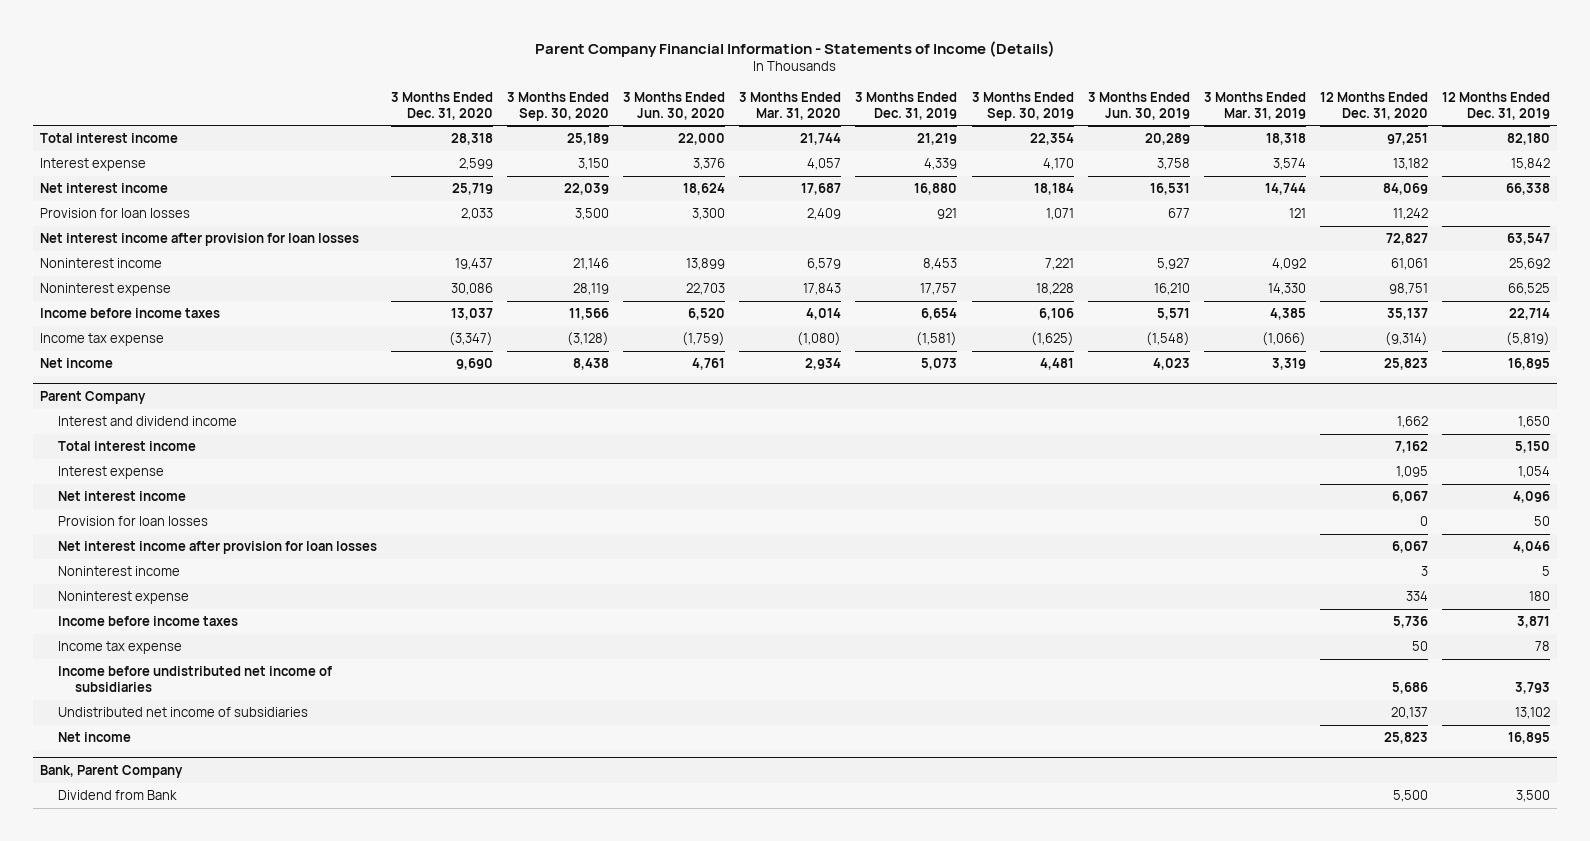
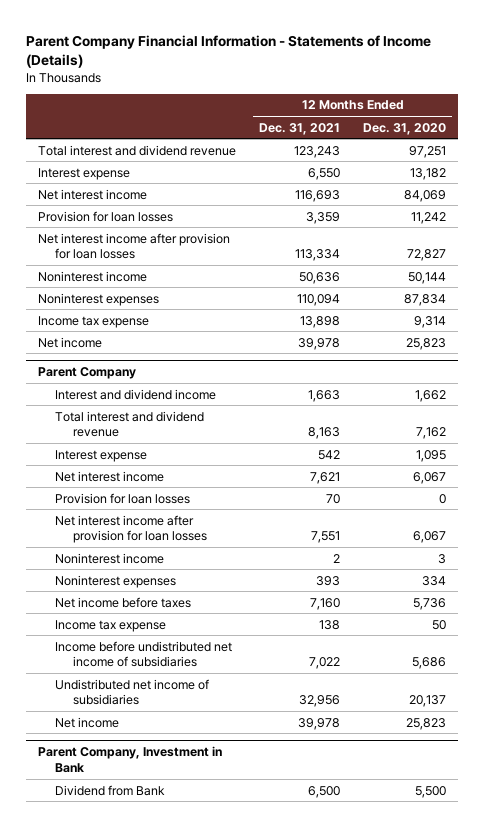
- | 3 Months Ended Dec. 31, 2020 | 3 Months Ended Sep. 30, 2020 | 3 Months Ended Jun. 30, 2020 | 3 Months Ended Mar. 31, 2020 | 3 Months Ended Dec. 31, 2019 | 3 Months Ended Sep. 30, 2019 | 3 Months Ended Jun. 30, 2019 | 3 Months Ended Mar. 31, 2019 | 12 Months Ended Dec. 31, 2020 | 12 Months Ended Dec. 31, 2019
+ | 12 Months Ended Dec. 31, 2021 | 12 Months Ended Dec. 31, 2020
- Total interest income | 28,318 | 25,189 | 22,000 | 21,744 | 21,219 | 22,354 | 20,289 | 18,318 | 97,251 | 82,180
+ Total interest and dividend revenue | 123,243 | 97,251
- Noninterest income | 19,437 | 21,146 | 13,899 | 6,579 | 8,453 | 7,221 | 5,927 | 4,092 | 61,061 | 25,692
- Noninterest expense | 30,086 | 28,119 | 22,703 | 17,843 | 17,757 | 18,228 | 16,210 | 14,330 | 98,751 | 66,525
- Income before income taxes | 13,037 | 11,566 | 6,520 | 4,014 | 6,654 | 6,106 | 5,571 | 4,385 | 35,137 | 22,714
- Income tax expense | (3,347) | (3,128) | (1,759) | (1,080) | (1,581) | (1,625) | (1,548) | (1,066) | (9,314) | (5,819)
+ Noninterest income | 50,636 | 50,144
+ Noninterest expenses | 110,094 | 87,834
+ Income tax expense | 13,898 | 9,314
@ Parent Company
- Total interest income | | | | | | | | | 7,162 | 5,150
+ Total interest and dividend revenue | 8,163 | 7,162
- Noninterest expense | | | | | | | | | 334 | 180
- Income before income taxes | | | | | | | | | 5,736 | 3,871
+ Noninterest expenses | 393 | 334
+ Net income before taxes | 7,160 | 5,736
- Bank, Parent Company
+ Parent Company, Investment in Bank

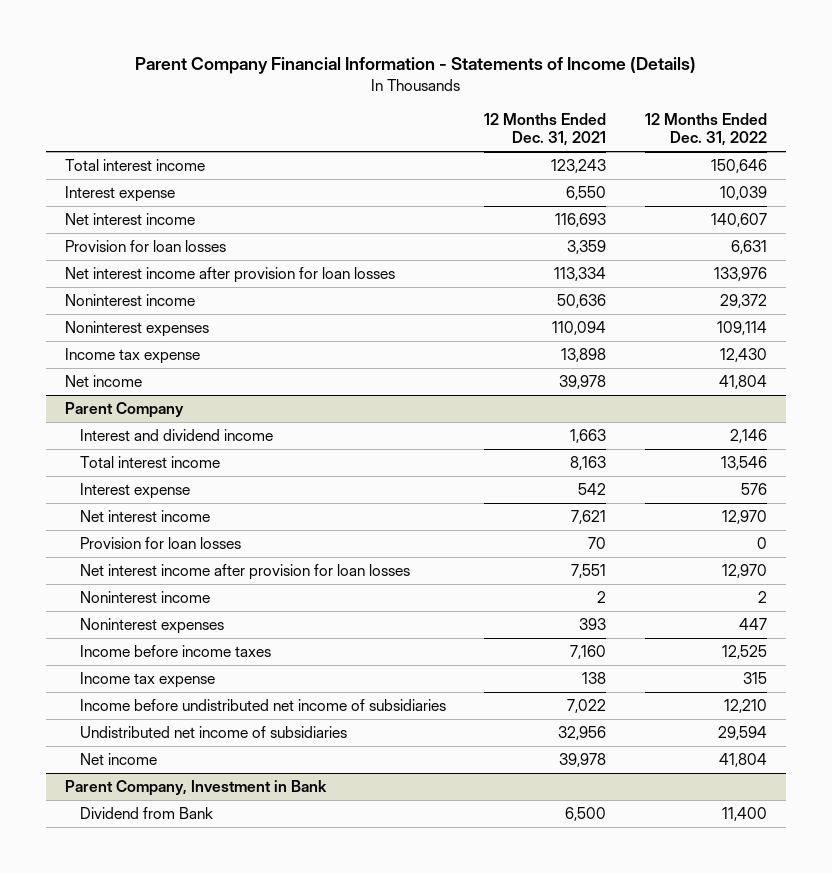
- | 12 Months Ended Dec. 31, 2021 | 12 Months Ended Dec. 31, 2020
+ | 12 Months Ended Dec. 31, 2021 | 12 Months Ended Dec. 31, 2022
- Total interest and dividend revenue | 123,243 | 97,251
+ Total interest income | 123,243 | 150,646
@ Parent Company
- Total interest and dividend revenue | 8,163 | 7,162
+ Total interest income | 8,163 | 13,546
- Net income before taxes | 7,160 | 5,736
+ Income before income taxes | 7,160 | 12,525

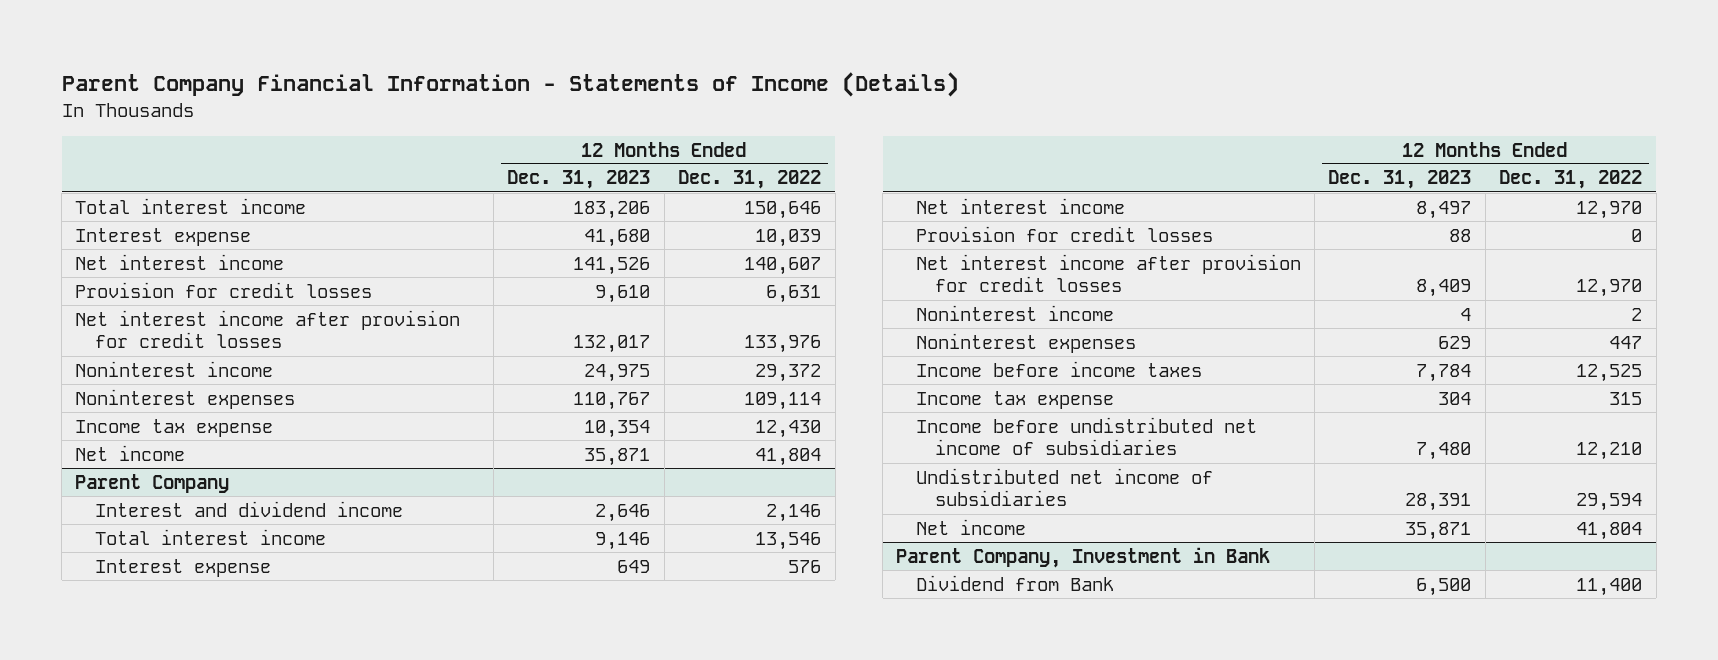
- | 12 Months Ended Dec. 31, 2021 | 12 Months Ended Dec. 31, 2022
+ | 12 Months Ended Dec. 31, 2023 | 12 Months Ended Dec. 31, 2022
- Provision for loan losses | 3,359 | 6,631
- Net interest income after provision for loan losses | 113,334 | 133,976
+ Provision for credit losses | 9,610 | 6,631
+ Net interest income after provision for credit losses | 132,017 | 133,976
@ Parent Company
- Provision for loan losses | 70 | 0
- Net interest income after provision for loan losses | 7,551 | 12,970
+ Provision for credit losses | 88 | 0
+ Net interest income after provision for credit losses | 8,409 | 12,970

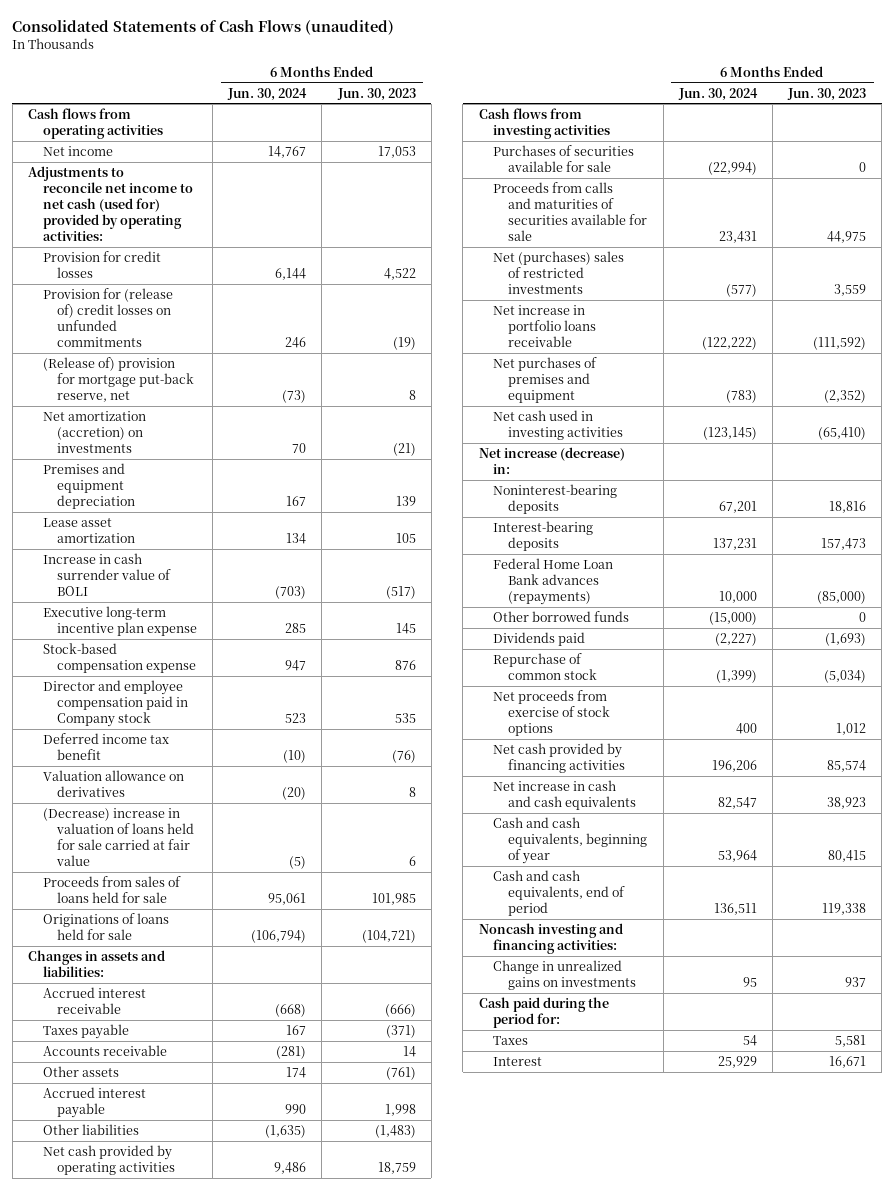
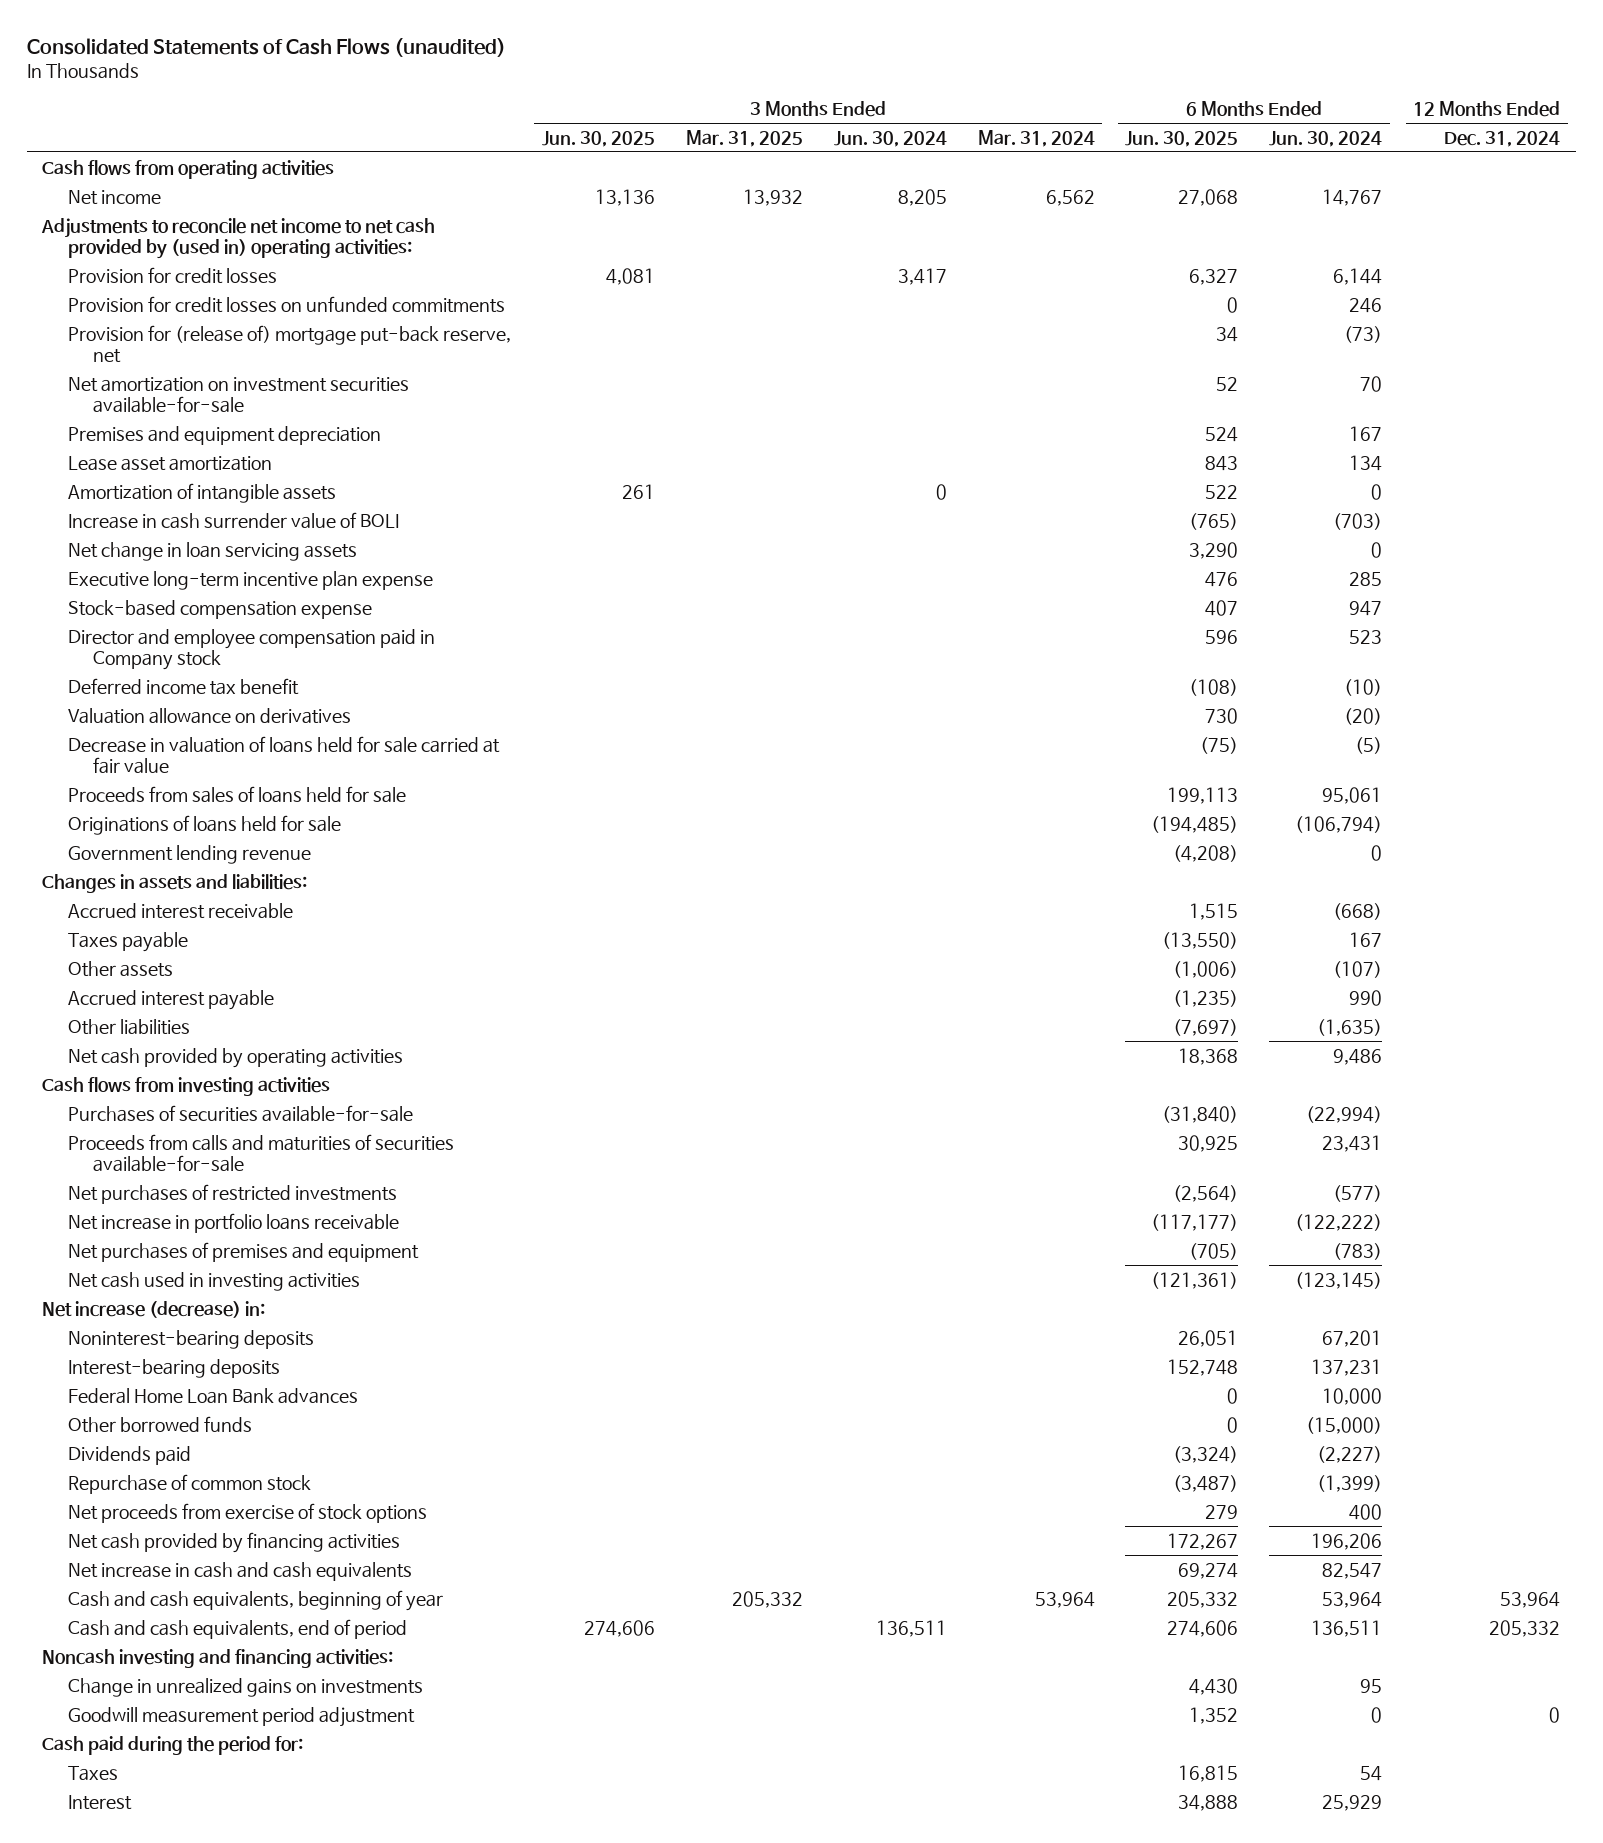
- | 6 Months Ended Jun. 30, 2024 | 6 Months Ended Jun. 30, 2023
+ | 3 Months Ended Jun. 30, 2025 | 3 Months Ended Mar. 31, 2025 | 3 Months Ended Jun. 30, 2024 | 3 Months Ended Mar. 31, 2024 | 6 Months Ended Jun. 30, 2025 | 6 Months Ended Jun. 30, 2024 | 12 Months Ended Dec. 31, 2024
- Adjustments to reconcile net income to net cash (used for) provided by operating activities:
+ Adjustments to reconcile net income to net cash provided by (used in) operating activities:
- Provision for (release of) credit losses on unfunded commitments | 246 | (19)
- (Release of) provision for mortgage put-back reserve, net | (73) | 8
- Net amortization (accretion) on investments | 70 | (21)
+ Provision for credit losses on unfunded commitments | | | | | 0 | 246 |
+ Provision for (release of) mortgage put-back reserve, net | | | | | 34 | (73) |
+ Net amortization on investment securities available-for-sale | | | | | 52 | 70 |
+ Amortization of intangible assets | 261 | | 0 | | 522 | 0 |
+ Net change in loan servicing assets | | | | | 3,290 | 0 |
- (Decrease) increase in valuation of loans held for sale carried at fair value | (5) | 6
+ Decrease in valuation of loans held for sale carried at fair value | | | | | (75) | (5) |
+ Government lending revenue | | | | | (4,208) | 0 |
- Accounts receivable | (281) | 14
- Other assets | 174 | (761)
+ Other assets | | | | | (1,006) | (107) |
- Purchases of securities available for sale | (22,994) | 0
- Proceeds from calls and maturities of securities available for sale | 23,431 | 44,975
- Net (purchases) sales of restricted investments | (577) | 3,559
+ Purchases of securities available-for-sale | | | | | (31,840) | (22,994) |
+ Proceeds from calls and maturities of securities available-for-sale | | | | | 30,925 | 23,431 |
+ Net purchases of restricted investments | | | | | (2,564) | (577) |
- Federal Home Loan Bank advances (repayments) | 10,000 | (85,000)
+ Federal Home Loan Bank advances | | | | | 0 | 10,000 |
+ Goodwill measurement period adjustment | | | | | 1,352 | 0 | 0

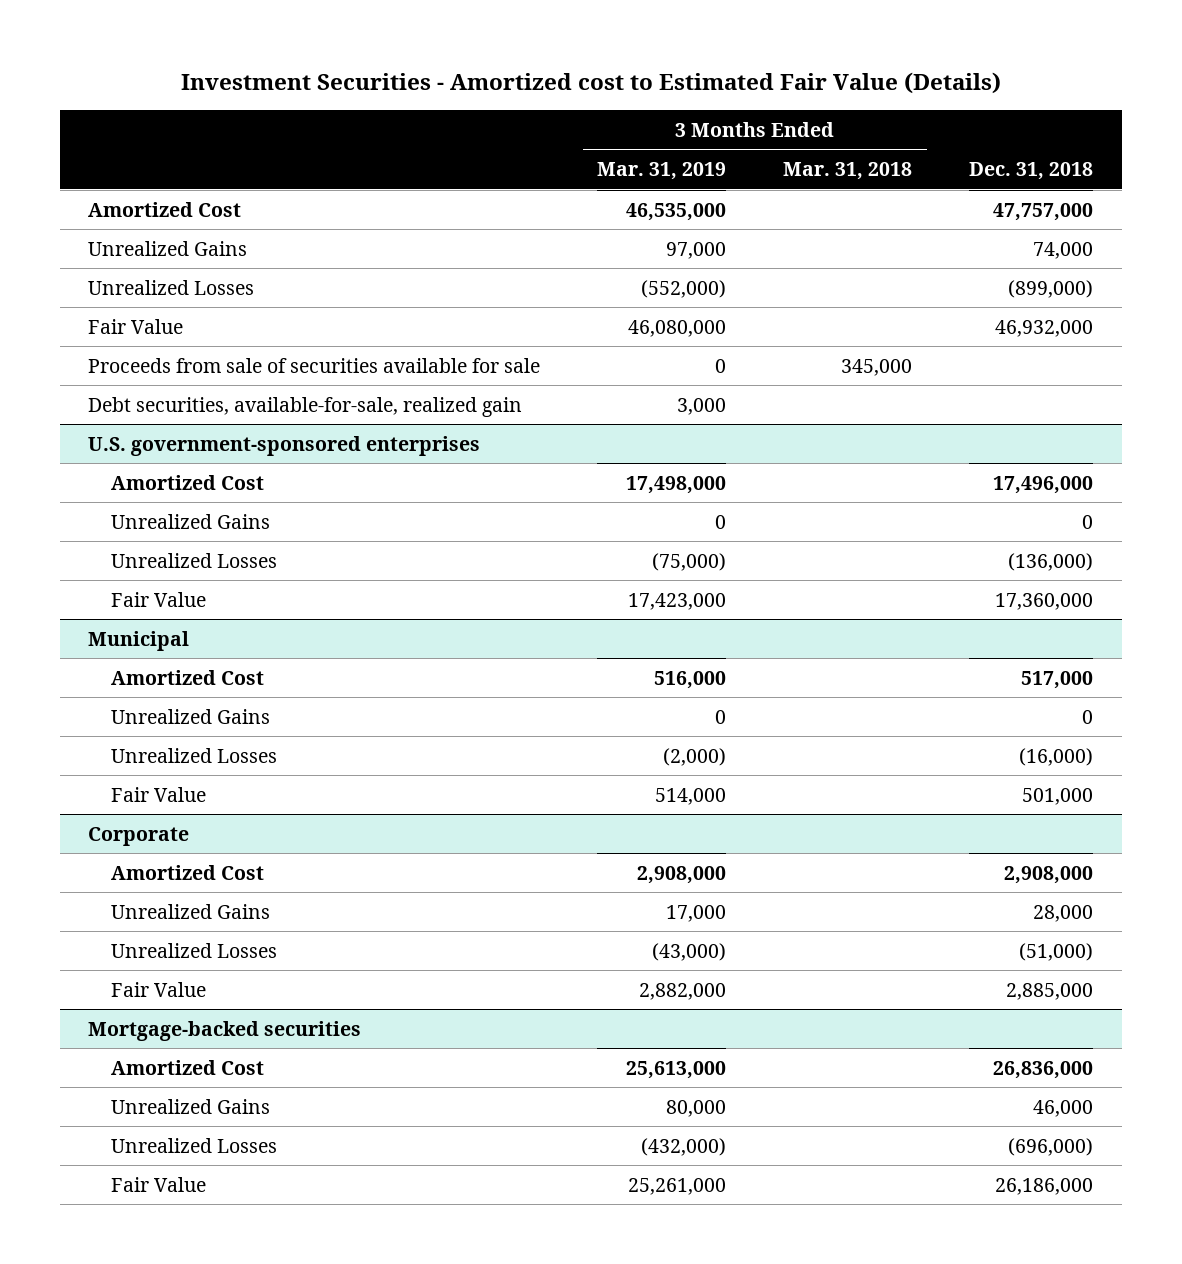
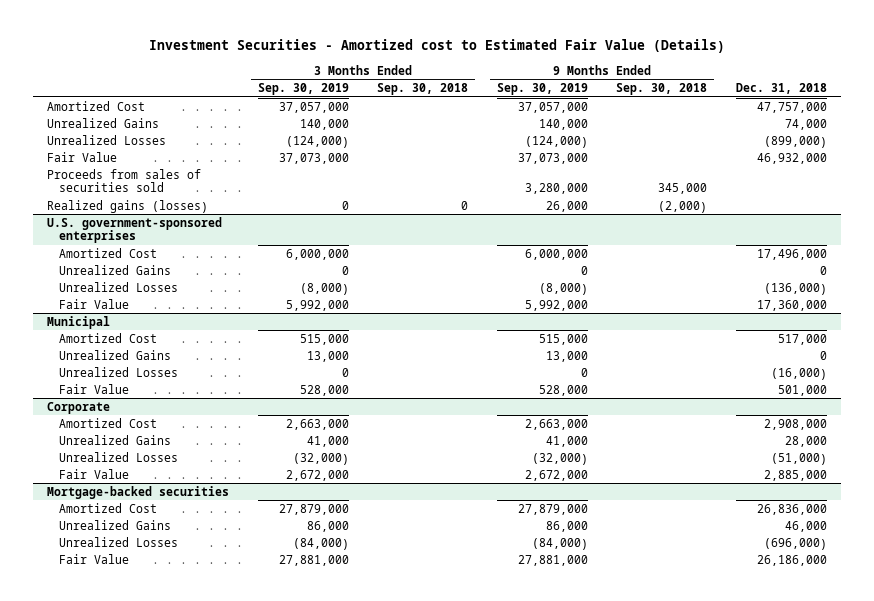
- | 3 Months Ended Mar. 31, 2019 | 3 Months Ended Mar. 31, 2018 | Dec. 31, 2018
+ | 3 Months Ended Sep. 30, 2019 | 3 Months Ended Sep. 30, 2018 | 9 Months Ended Sep. 30, 2019 | 9 Months Ended Sep. 30, 2018 | Dec. 31, 2018
- Proceeds from sale of securities available for sale | 0 | 345,000 |
- Debt securities, available-for-sale, realized gain | 3,000 | |
+ Proceeds from sales of securities sold | | | 3,280,000 | 345,000 |
+ Realized gains (losses) | 0 | 0 | 26,000 | (2,000) |

